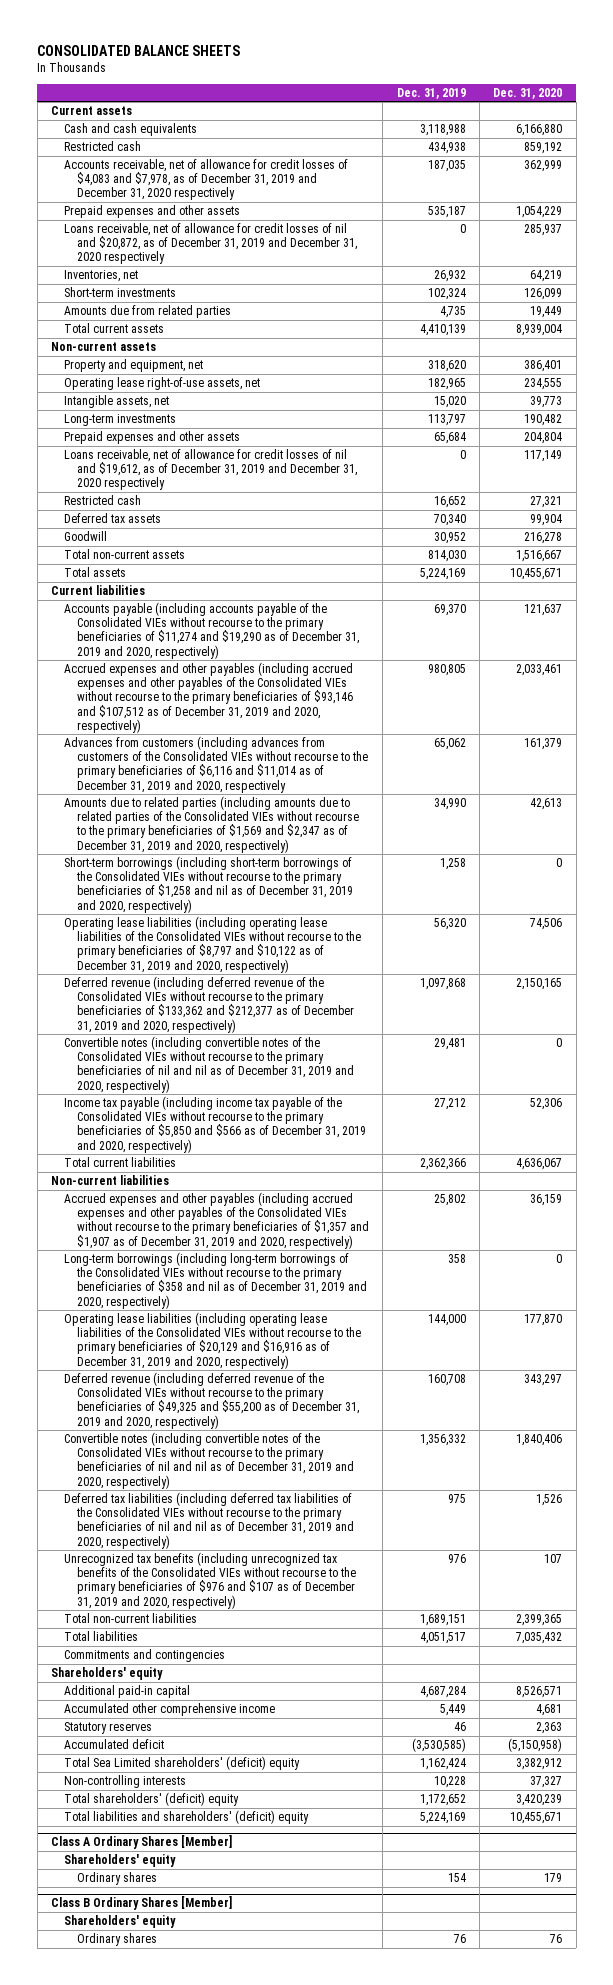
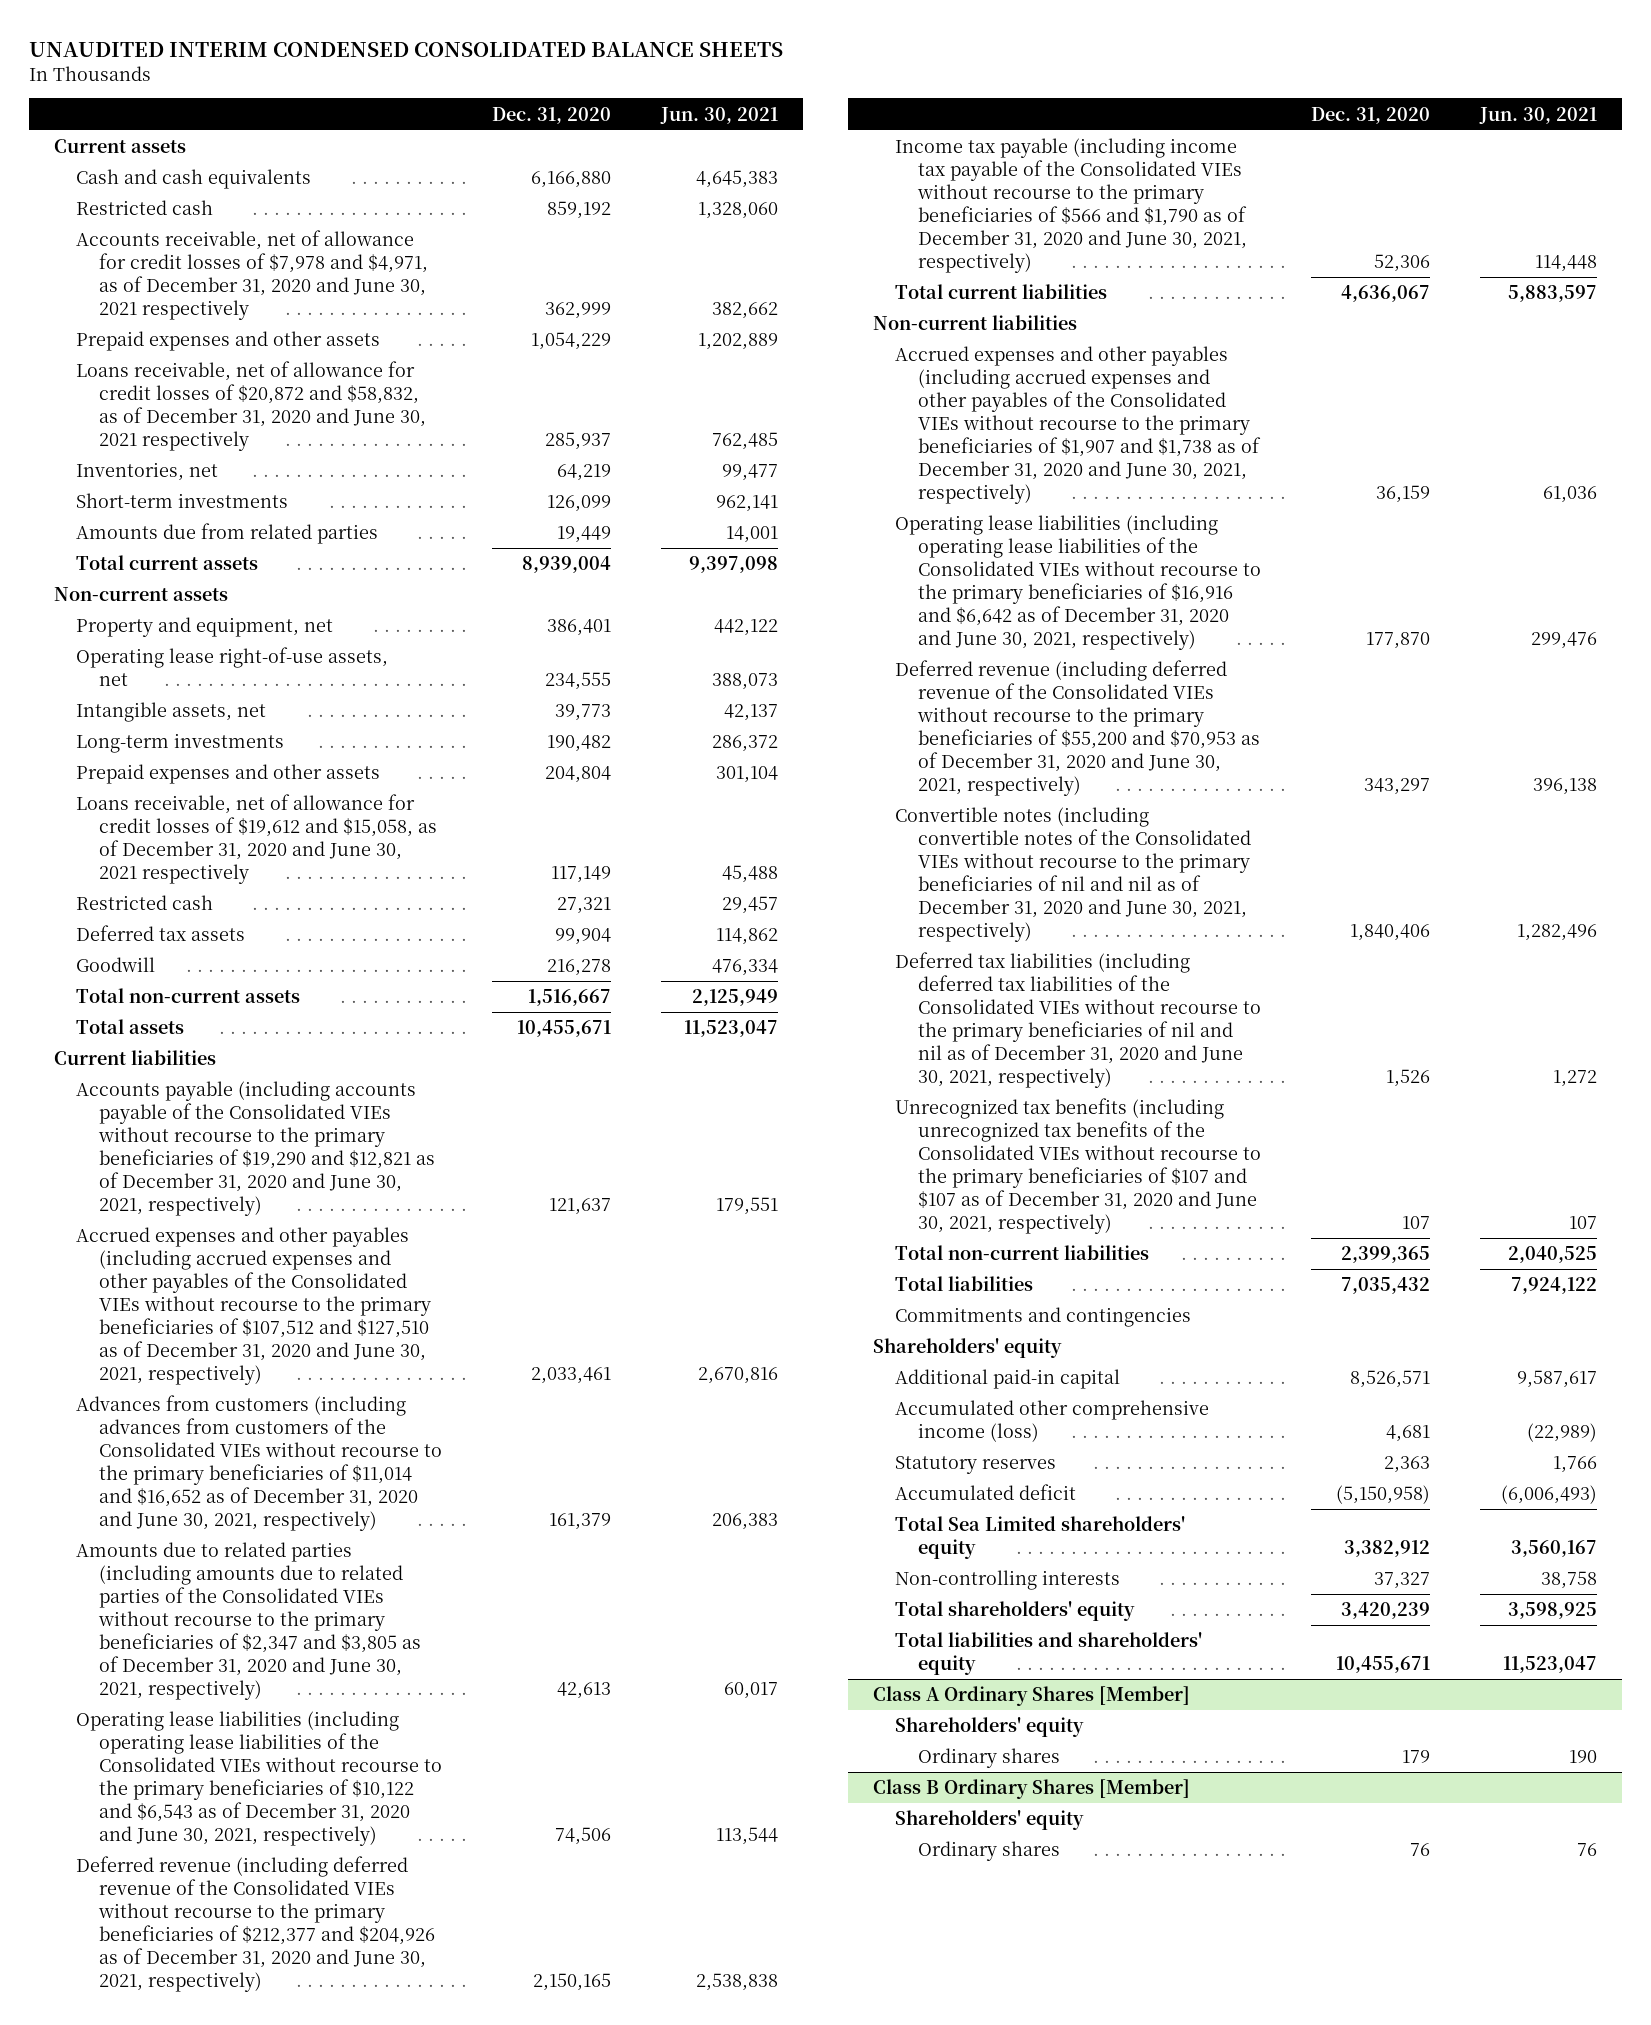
- CONSOLIDATED BALANCE SHEETS
+ UNAUDITED INTERIM CONDENSED CONSOLIDATED BALANCE SHEETS
- | Dec. 31, 2019 | Dec. 31, 2020
+ | Dec. 31, 2020 | Jun. 30, 2021
- Accounts receivable, net of allowance for credit losses of $4,083 and $7,978, as of December 31, 2019 and December 31, 2020 respectively | 187,035 | 362,999
+ Accounts receivable, net of allowance for credit losses of $7,978 and $4,971, as of December 31, 2020 and June 30, 2021 respectively | 362,999 | 382,662
- Loans receivable, net of allowance for credit losses of nil and $20,872, as of December 31, 2019 and December 31, 2020 respectively | 0 | 285,937
+ Loans receivable, net of allowance for credit losses of $20,872 and $58,832, as of December 31, 2020 and June 30, 2021 respectively | 285,937 | 762,485
- Loans receivable, net of allowance for credit losses of nil and $19,612, as of December 31, 2019 and December 31, 2020 respectively | 0 | 117,149
+ Loans receivable, net of allowance for credit losses of $19,612 and $15,058, as of December 31, 2020 and June 30, 2021 respectively | 117,149 | 45,488
- Accounts payable (including accounts payable of the Consolidated VIEs without recourse to the primary beneficiaries of $11,274 and $19,290 as of December 31, 2019 and 2020, respectively) | 69,370 | 121,637
- Accrued expenses and other payables (including accrued expenses and other payables of the Consolidated VIEs without recourse to the primary beneficiaries of $93,146 and $107,512 as of December 31, 2019 and 2020, respectively) | 980,805 | 2,033,461
- Advances from customers (including advances from customers of the Consolidated VIEs without recourse to the primary beneficiaries of $6,116 and $11,014 as of December 31, 2019 and 2020, respectively | 65,062 | 161,379
- Amounts due to related parties (including amounts due to related parties of the Consolidated VIEs without recourse to the primary beneficiaries of $1,569 and $2,347 as of December 31, 2019 and 2020, respectively) | 34,990 | 42,613
- Short-term borrowings (including short-term borrowings of the Consolidated VIEs without recourse to the primary beneficiaries of $1,258 and nil as of December 31, 2019 and 2020, respectively) | 1,258 | 0
- Operating lease liabilities (including operating lease liabilities of the Consolidated VIEs without recourse to the primary beneficiaries of $8,797 and $10,122 as of December 31, 2019 and 2020, respectively) | 56,320 | 74,506
- Deferred revenue (including deferred revenue of the Consolidated VIEs without recourse to the primary beneficiaries of $133,362 and $212,377 as of December 31, 2019 and 2020, respectively) | 1,097,868 | 2,150,165
- Convertible notes (including convertible notes of the Consolidated VIEs without recourse to the primary beneficiaries of nil and nil as of December 31, 2019 and 2020, respectively) | 29,481 | 0
- Income tax payable (including income tax payable of the Consolidated VIEs without recourse to the primary beneficiaries of $5,850 and $566 as of December 31, 2019 and 2020, respectively) | 27,212 | 52,306
+ Accounts payable (including accounts payable of the Consolidated VIEs without recourse to the primary beneficiaries of $19,290 and $12,821 as of December 31, 2020 and June 30, 2021, respectively) | 121,637 | 179,551
+ Accrued expenses and other payables (including accrued expenses and other payables of the Consolidated VIEs without recourse to the primary beneficiaries of $107,512 and $127,510 as of December 31, 2020 and June 30, 2021, respectively) | 2,033,461 | 2,670,816
+ Advances from customers (including advances from customers of the Consolidated VIEs without recourse to the primary beneficiaries of $11,014 and $16,652 as of December 31, 2020 and June 30, 2021, respectively) | 161,379 | 206,383
+ Amounts due to related parties (including amounts due to related parties of the Consolidated VIEs without recourse to the primary beneficiaries of $2,347 and $3,805 as of December 31, 2020 and June 30, 2021, respectively) | 42,613 | 60,017
+ Operating lease liabilities (including operating lease liabilities of the Consolidated VIEs without recourse to the primary beneficiaries of $10,122 and $6,543 as of December 31, 2020 and June 30, 2021, respectively) | 74,506 | 113,544
+ Deferred revenue (including deferred revenue of the Consolidated VIEs without recourse to the primary beneficiaries of $212,377 and $204,926 as of December 31, 2020 and June 30, 2021, respectively) | 2,150,165 | 2,538,838
+ Income tax payable (including income tax payable of the Consolidated VIEs without recourse to the primary beneficiaries of $566 and $1,790 as of December 31, 2020 and June 30, 2021, respectively) | 52,306 | 114,448
- Accrued expenses and other payables (including accrued expenses and other payables of the Consolidated VIEs without recourse to the primary beneficiaries of $1,357 and $1,907 as of December 31, 2019 and 2020, respectively) | 25,802 | 36,159
- Long-term borrowings (including long-term borrowings of the Consolidated VIEs without recourse to the primary beneficiaries of $358 and nil as of December 31, 2019 and 2020, respectively) | 358 | 0
- Operating lease liabilities (including operating lease liabilities of the Consolidated VIEs without recourse to the primary beneficiaries of $20,129 and $16,916 as of December 31, 2019 and 2020, respectively) | 144,000 | 177,870
- Deferred revenue (including deferred revenue of the Consolidated VIEs without recourse to the primary beneficiaries of $49,325 and $55,200 as of December 31, 2019 and 2020, respectively) | 160,708 | 343,297
- Convertible notes (including convertible notes of the Consolidated VIEs without recourse to the primary beneficiaries of nil and nil as of December 31, 2019 and 2020, respectively) | 1,356,332 | 1,840,406
- Deferred tax liabilities (including deferred tax liabilities of the Consolidated VIEs without recourse to the primary beneficiaries of nil and nil as of December 31, 2019 and 2020, respectively) | 975 | 1,526
- Unrecognized tax benefits (including unrecognized tax benefits of the Consolidated VIEs without recourse to the primary beneficiaries of $976 and $107 as of December 31, 2019 and 2020, respectively) | 976 | 107
+ Accrued expenses and other payables (including accrued expenses and other payables of the Consolidated VIEs without recourse to the primary beneficiaries of $1,907 and $1,738 as of December 31, 2020 and June 30, 2021, respectively) | 36,159 | 61,036
+ Operating lease liabilities (including operating lease liabilities of the Consolidated VIEs without recourse to the primary beneficiaries of $16,916 and $6,642 as of December 31, 2020 and June 30, 2021, respectively) | 177,870 | 299,476
+ Deferred revenue (including deferred revenue of the Consolidated VIEs without recourse to the primary beneficiaries of $55,200 and $70,953 as of December 31, 2020 and June 30, 2021, respectively) | 343,297 | 396,138
+ Convertible notes (including convertible notes of the Consolidated VIEs without recourse to the primary beneficiaries of nil and nil as of December 31, 2020 and June 30, 2021, respectively) | 1,840,406 | 1,282,496
+ Deferred tax liabilities (including deferred tax liabilities of the Consolidated VIEs without recourse to the primary beneficiaries of nil and nil as of December 31, 2020 and June 30, 2021, respectively) | 1,526 | 1,272
+ Unrecognized tax benefits (including unrecognized tax benefits of the Consolidated VIEs without recourse to the primary beneficiaries of $107 and $107 as of December 31, 2020 and June 30, 2021, respectively) | 107 | 107
- Accumulated other comprehensive income | 5,449 | 4,681
+ Accumulated other comprehensive income (loss) | 4,681 | (22,989)
- Total Sea Limited shareholders' (deficit) equity | 1,162,424 | 3,382,912
+ Total Sea Limited shareholders' equity | 3,382,912 | 3,560,167
- Total shareholders' (deficit) equity | 1,172,652 | 3,420,239
- Total liabilities and shareholders' (deficit) equity | 5,224,169 | 10,455,671
+ Total shareholders' equity | 3,420,239 | 3,598,925
+ Total liabilities and shareholders' equity | 10,455,671 | 11,523,047

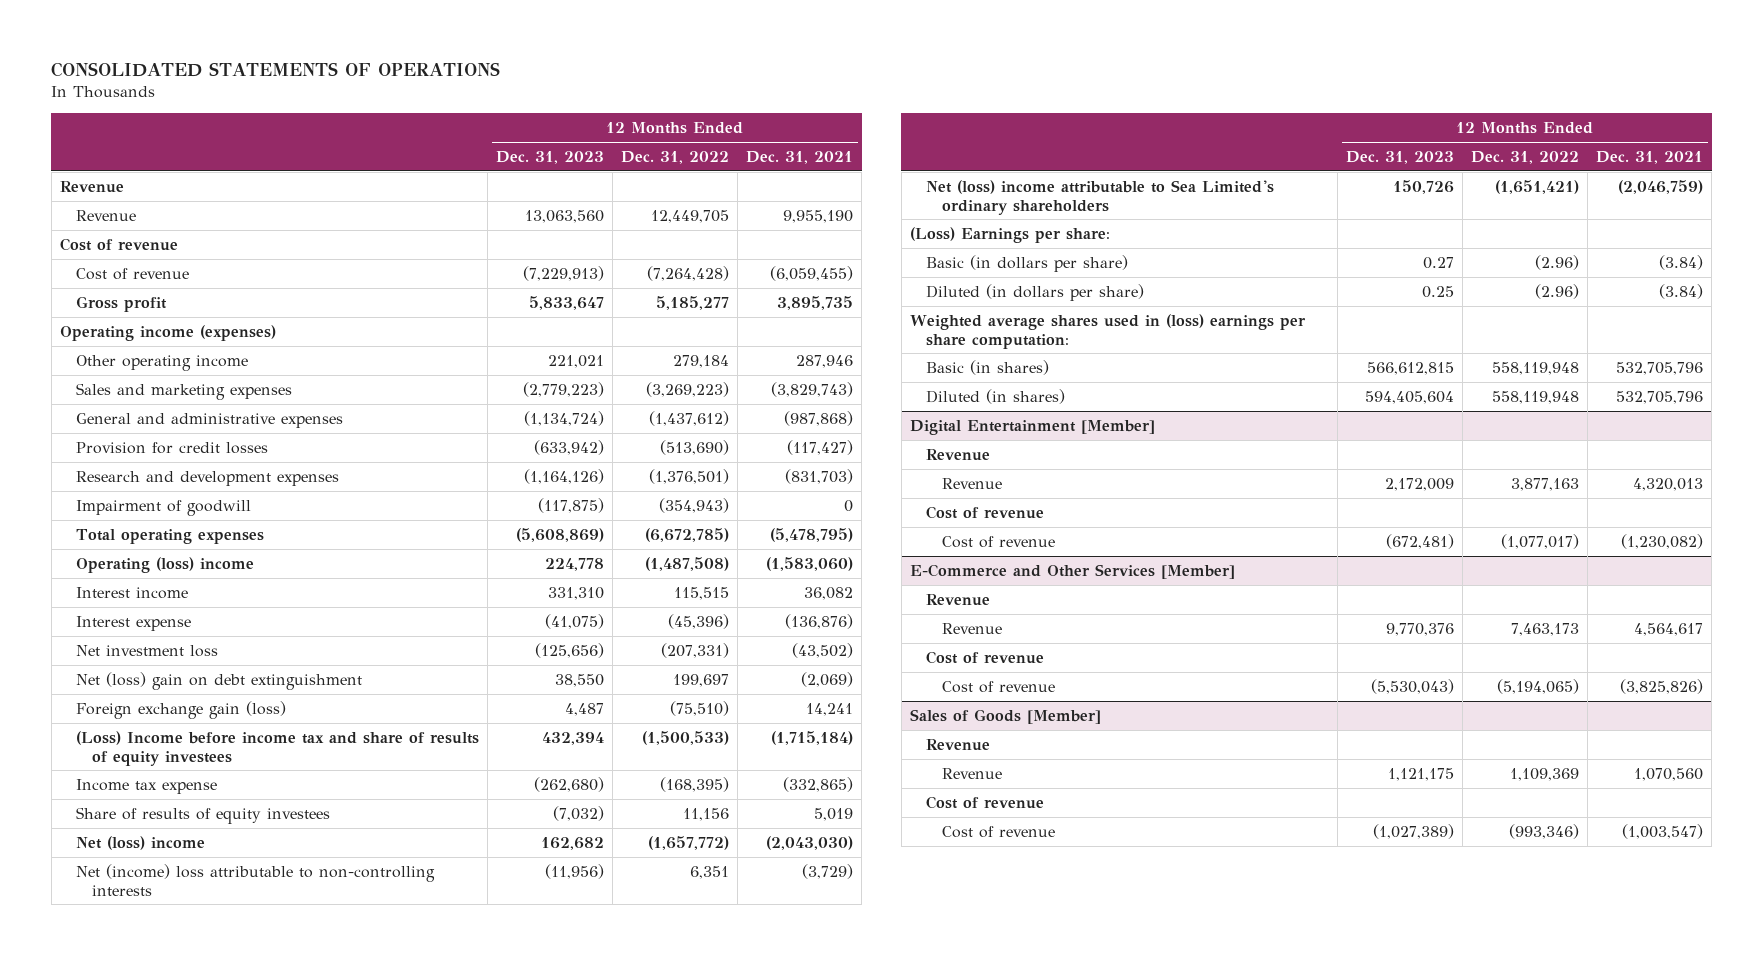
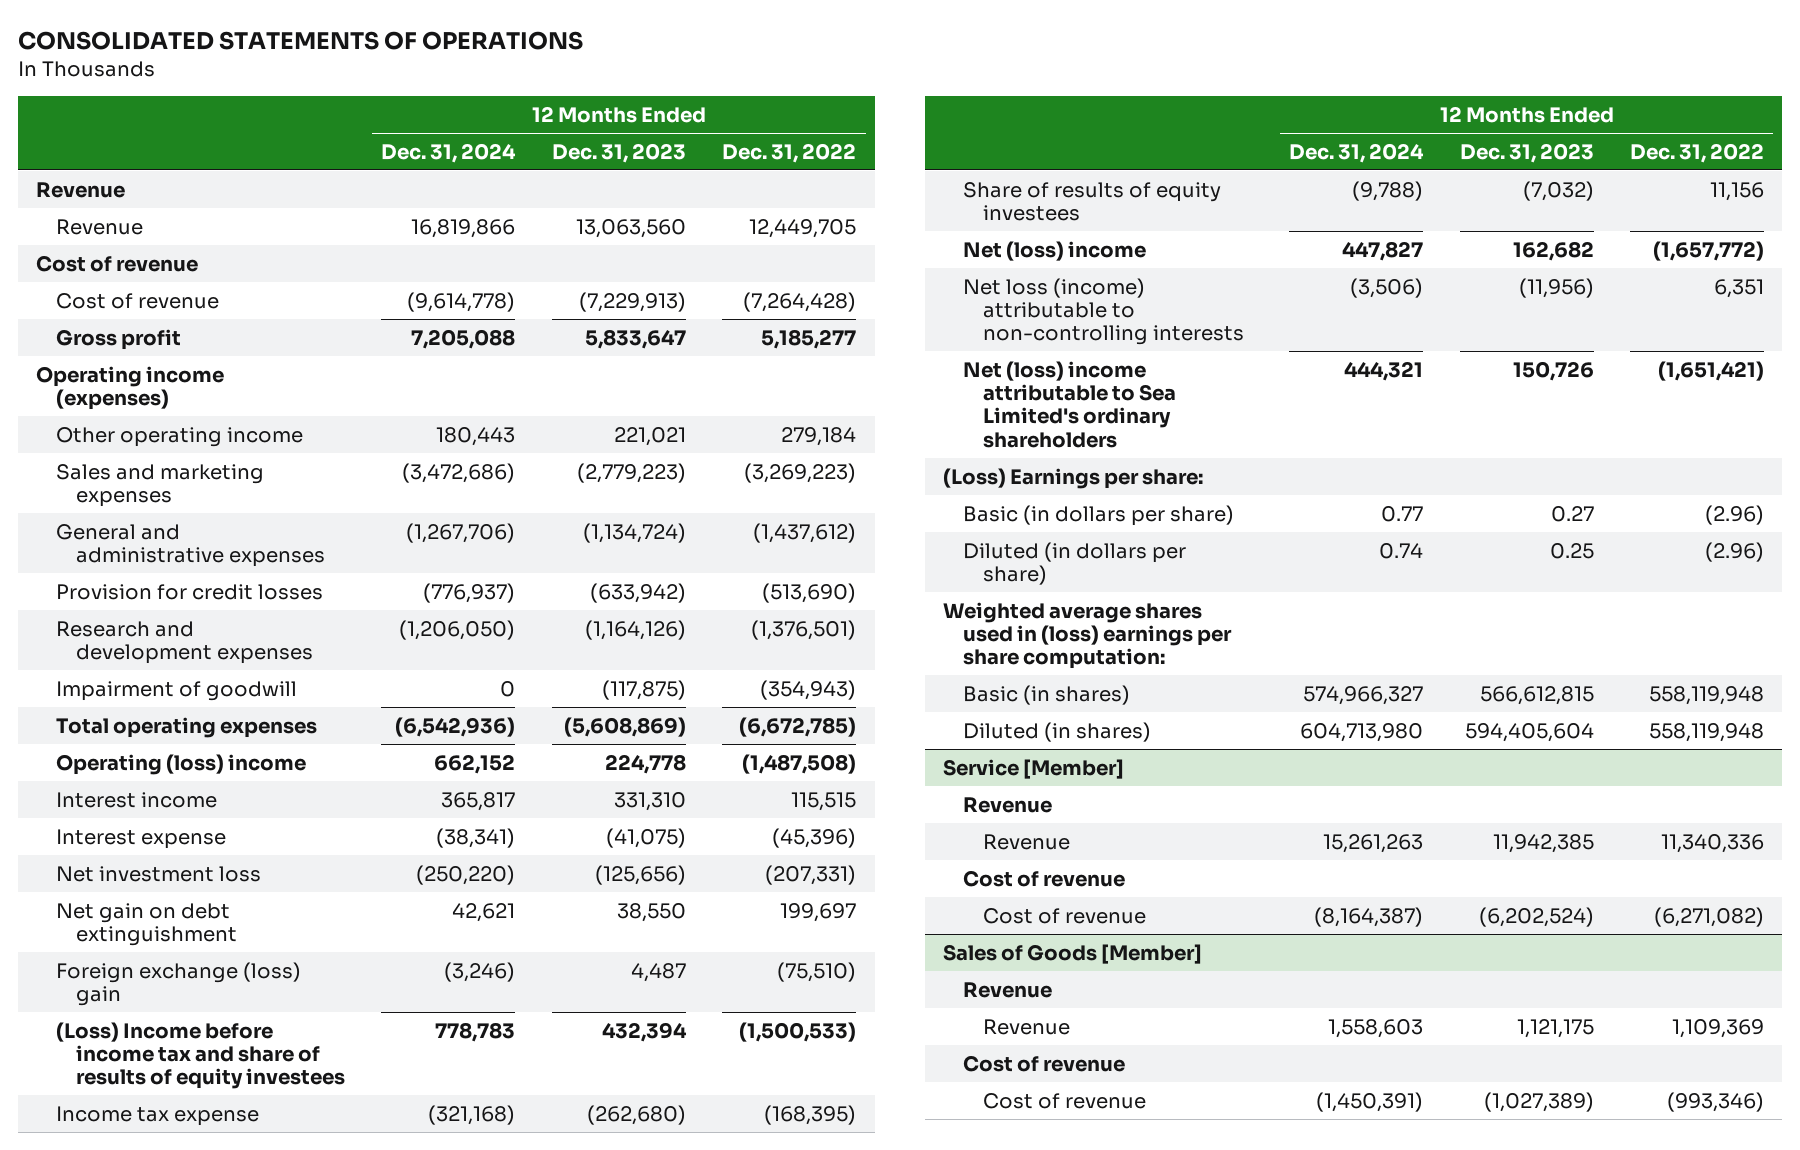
- | 12 Months Ended Dec. 31, 2023 | 12 Months Ended Dec. 31, 2022 | 12 Months Ended Dec. 31, 2021
+ | 12 Months Ended Dec. 31, 2024 | 12 Months Ended Dec. 31, 2023 | 12 Months Ended Dec. 31, 2022
- Net (loss) gain on debt extinguishment | 38,550 | 199,697 | (2,069)
- Foreign exchange gain (loss) | 4,487 | (75,510) | 14,241
+ Net gain on debt extinguishment | 42,621 | 38,550 | 199,697
+ Foreign exchange (loss) gain | (3,246) | 4,487 | (75,510)
- Net (income) loss attributable to non-controlling interests | (11,956) | 6,351 | (3,729)
+ Net loss (income) attributable to non-controlling interests | (3,506) | (11,956) | 6,351
- Digital Entertainment [Member]
- Revenue
- Revenue | 2,172,009 | 3,877,163 | 4,320,013
- Cost of revenue
- Cost of revenue | (672,481) | (1,077,017) | (1,230,082)
- E-Commerce and Other Services [Member]
+ Service [Member]
- Revenue | 9,770,376 | 7,463,173 | 4,564,617
+ Revenue | 15,261,263 | 11,942,385 | 11,340,336
- Cost of revenue | (5,530,043) | (5,194,065) | (3,825,826)
+ Cost of revenue | (8,164,387) | (6,202,524) | (6,271,082)

